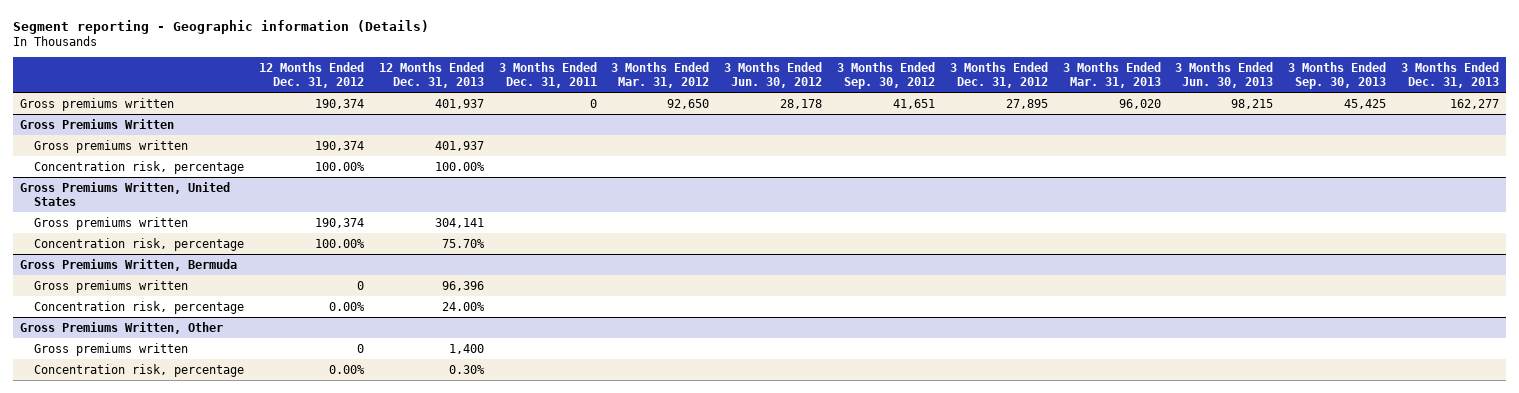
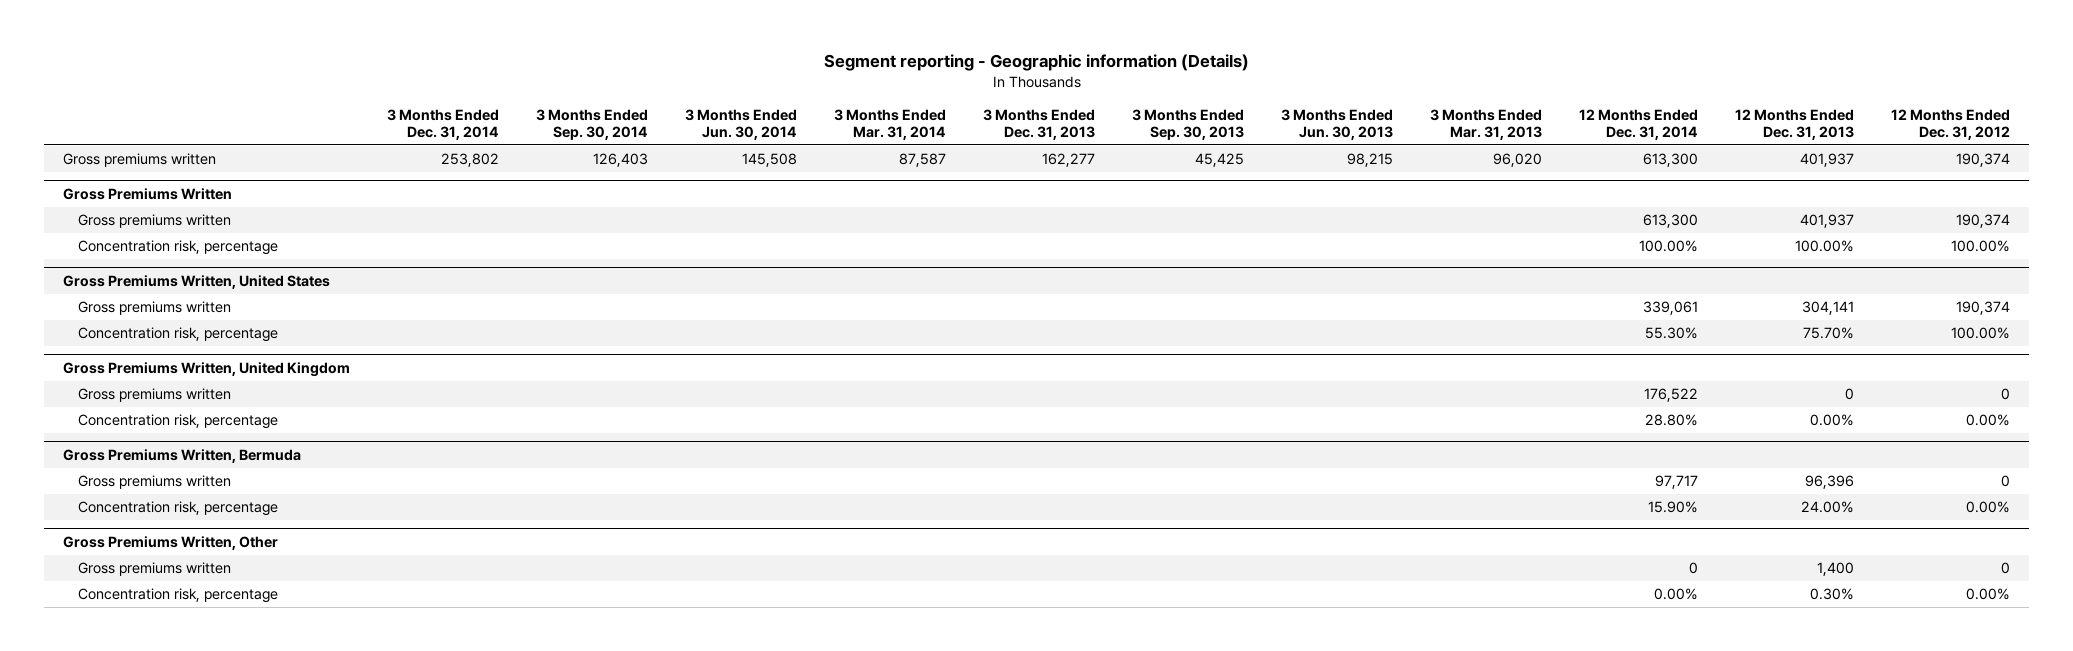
- | 12 Months Ended Dec. 31, 2012 | 12 Months Ended Dec. 31, 2013 | 3 Months Ended Dec. 31, 2011 | 3 Months Ended Mar. 31, 2012 | 3 Months Ended Jun. 30, 2012 | 3 Months Ended Sep. 30, 2012 | 3 Months Ended Dec. 31, 2012 | 3 Months Ended Mar. 31, 2013 | 3 Months Ended Jun. 30, 2013 | 3 Months Ended Sep. 30, 2013 | 3 Months Ended Dec. 31, 2013
+ | 3 Months Ended Dec. 31, 2014 | 3 Months Ended Sep. 30, 2014 | 3 Months Ended Jun. 30, 2014 | 3 Months Ended Mar. 31, 2014 | 3 Months Ended Dec. 31, 2013 | 3 Months Ended Sep. 30, 2013 | 3 Months Ended Jun. 30, 2013 | 3 Months Ended Mar. 31, 2013 | 12 Months Ended Dec. 31, 2014 | 12 Months Ended Dec. 31, 2013 | 12 Months Ended Dec. 31, 2012
+ Gross Premiums Written, United Kingdom
+ Gross premiums written | | | | | | | | | 176,522 | 0 | 0
+ Concentration risk, percentage | | | | | | | | | 28.80% | 0.00% | 0.00%

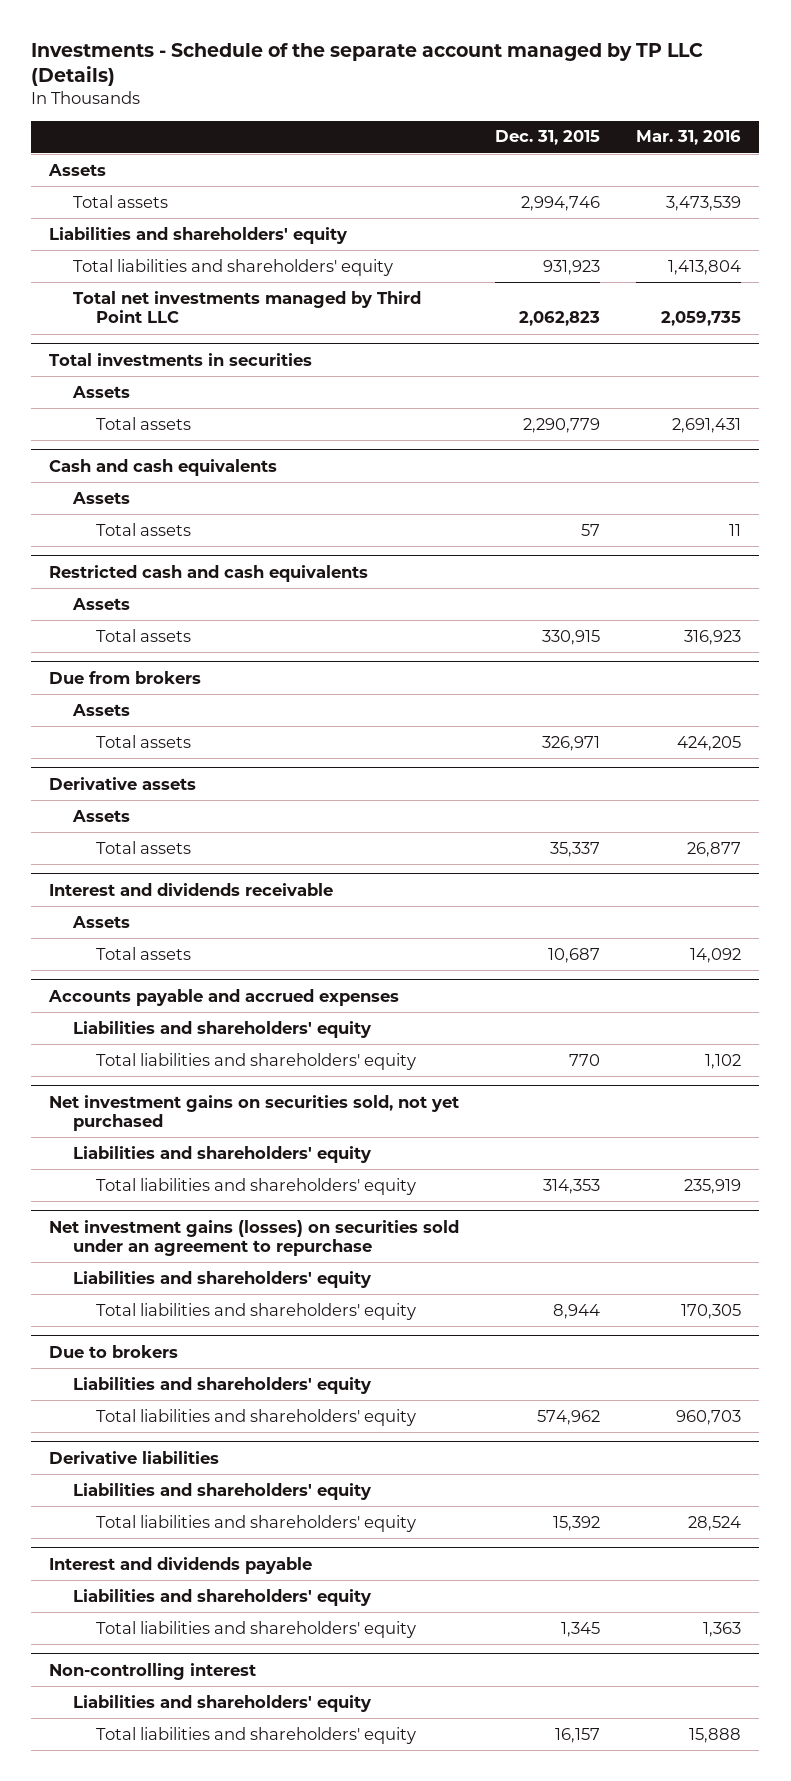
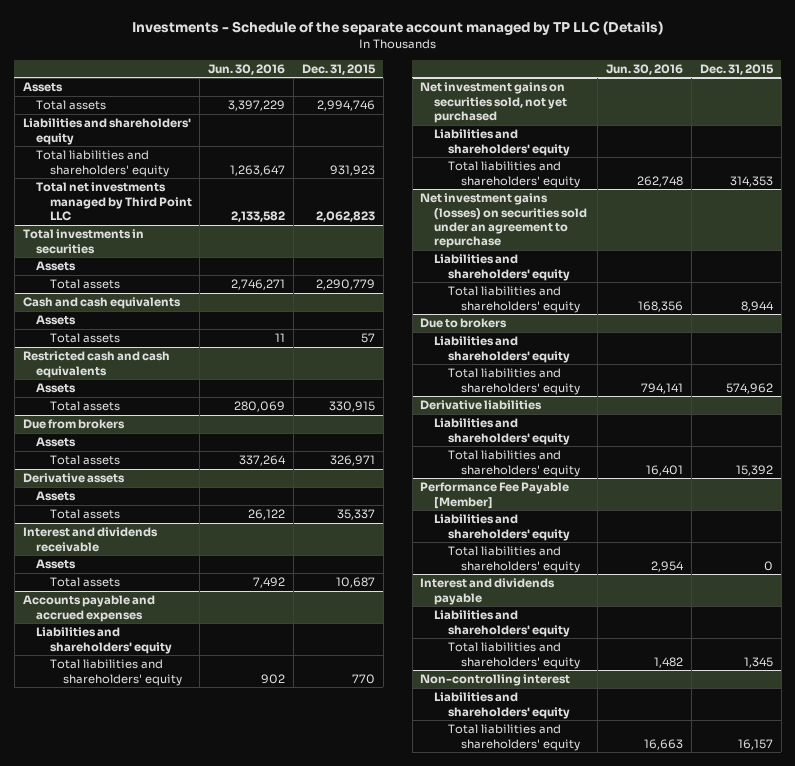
- | Dec. 31, 2015 | Mar. 31, 2016
+ | Jun. 30, 2016 | Dec. 31, 2015
+ Performance Fee Payable [Member]
+ Liabilities and shareholders' equity
+ Total liabilities and shareholders' equity | 2,954 | 0

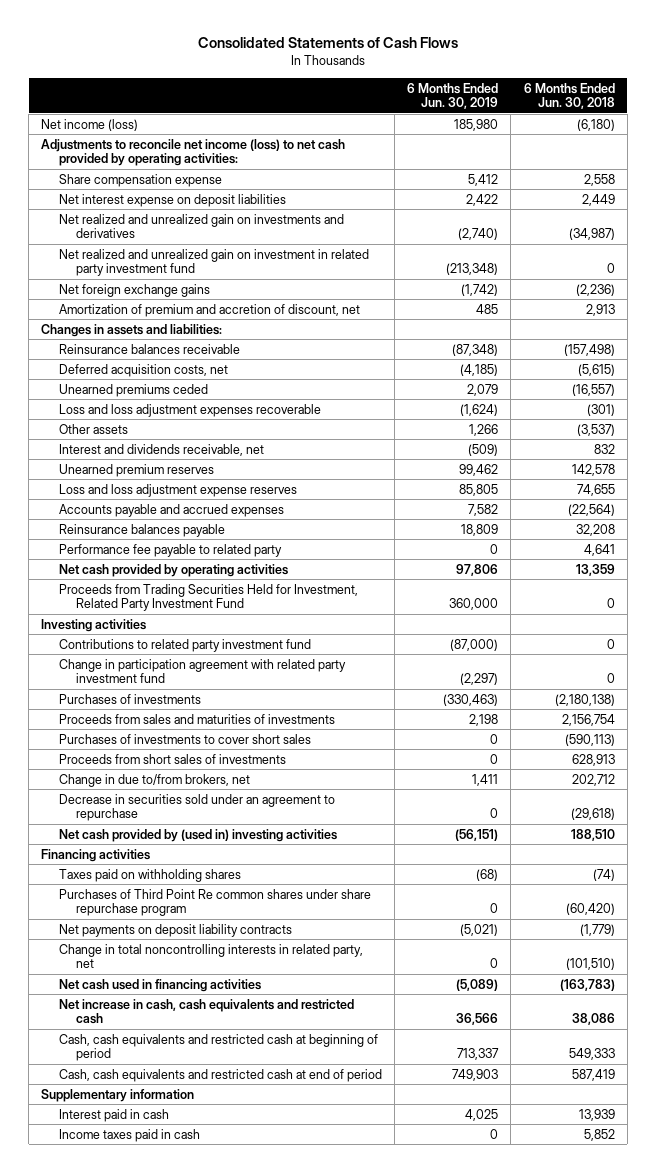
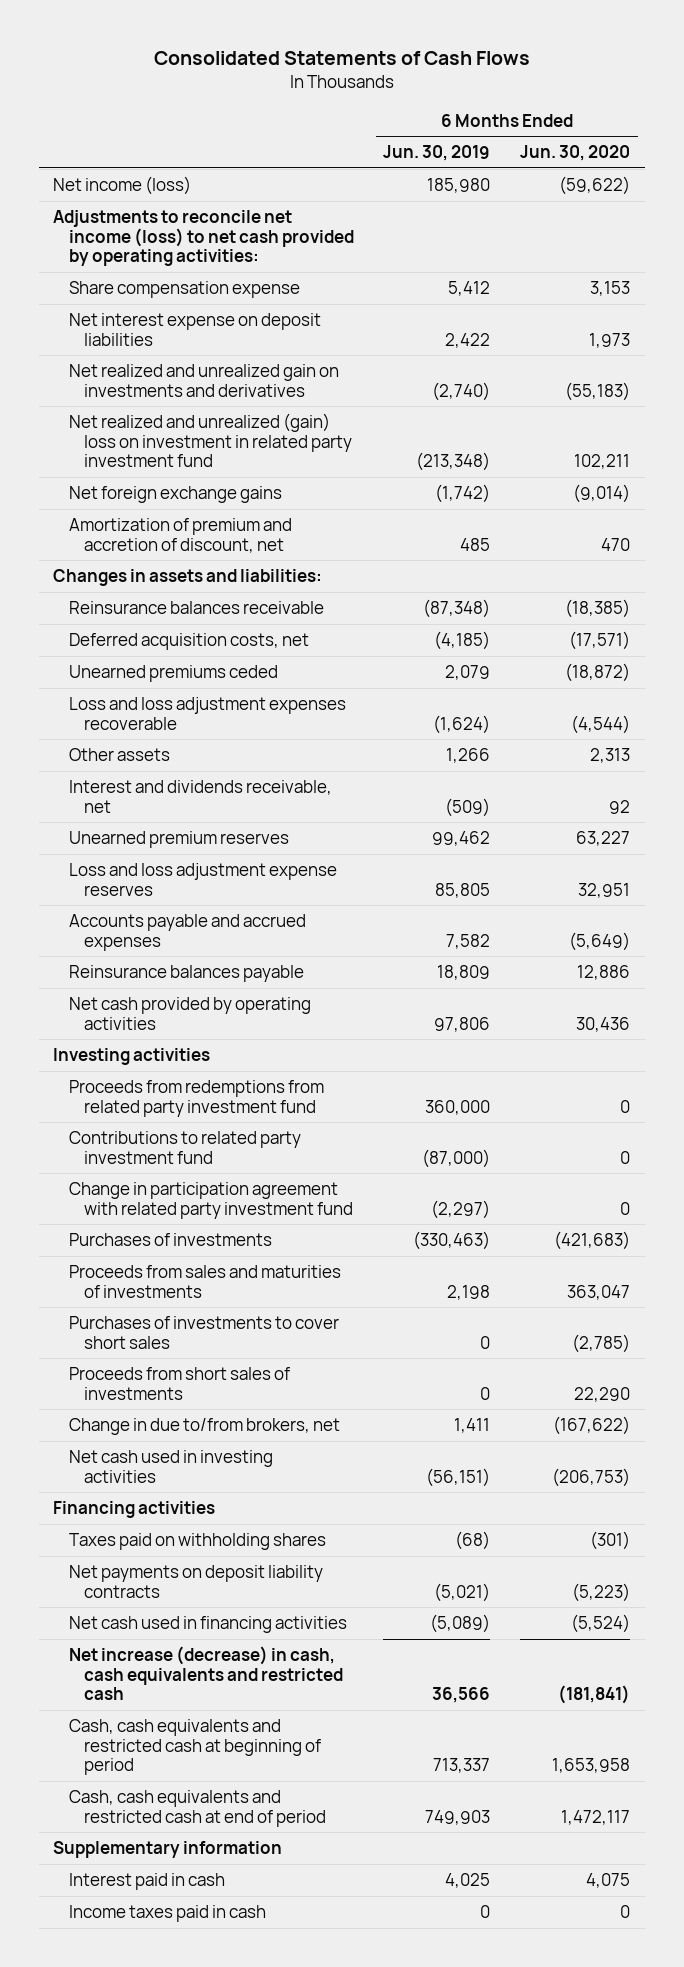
- | 6 Months Ended Jun. 30, 2019 | 6 Months Ended Jun. 30, 2018
+ | 6 Months Ended Jun. 30, 2019 | 6 Months Ended Jun. 30, 2020
- Net realized and unrealized gain on investment in related party investment fund | (213,348) | 0
+ Net realized and unrealized (gain) loss on investment in related party investment fund | (213,348) | 102,211
- Performance fee payable to related party | 0 | 4,641
- Proceeds from Trading Securities Held for Investment, Related Party Investment Fund | 360,000 | 0
+ Proceeds from redemptions from related party investment fund | 360,000 | 0
- Decrease in securities sold under an agreement to repurchase | 0 | (29,618)
- Net cash provided by (used in) investing activities | (56,151) | 188,510
+ Net cash used in investing activities | (56,151) | (206,753)
- Purchases of Third Point Re common shares under share repurchase program | 0 | (60,420)
- Change in total noncontrolling interests in related party, net | 0 | (101,510)
- Net increase in cash, cash equivalents and restricted cash | 36,566 | 38,086
+ Net increase (decrease) in cash, cash equivalents and restricted cash | 36,566 | (181,841)

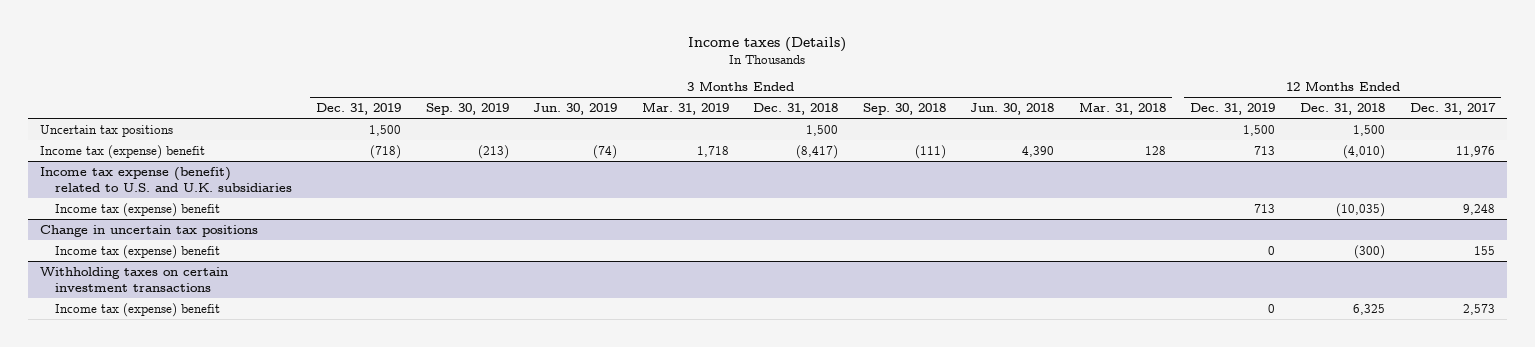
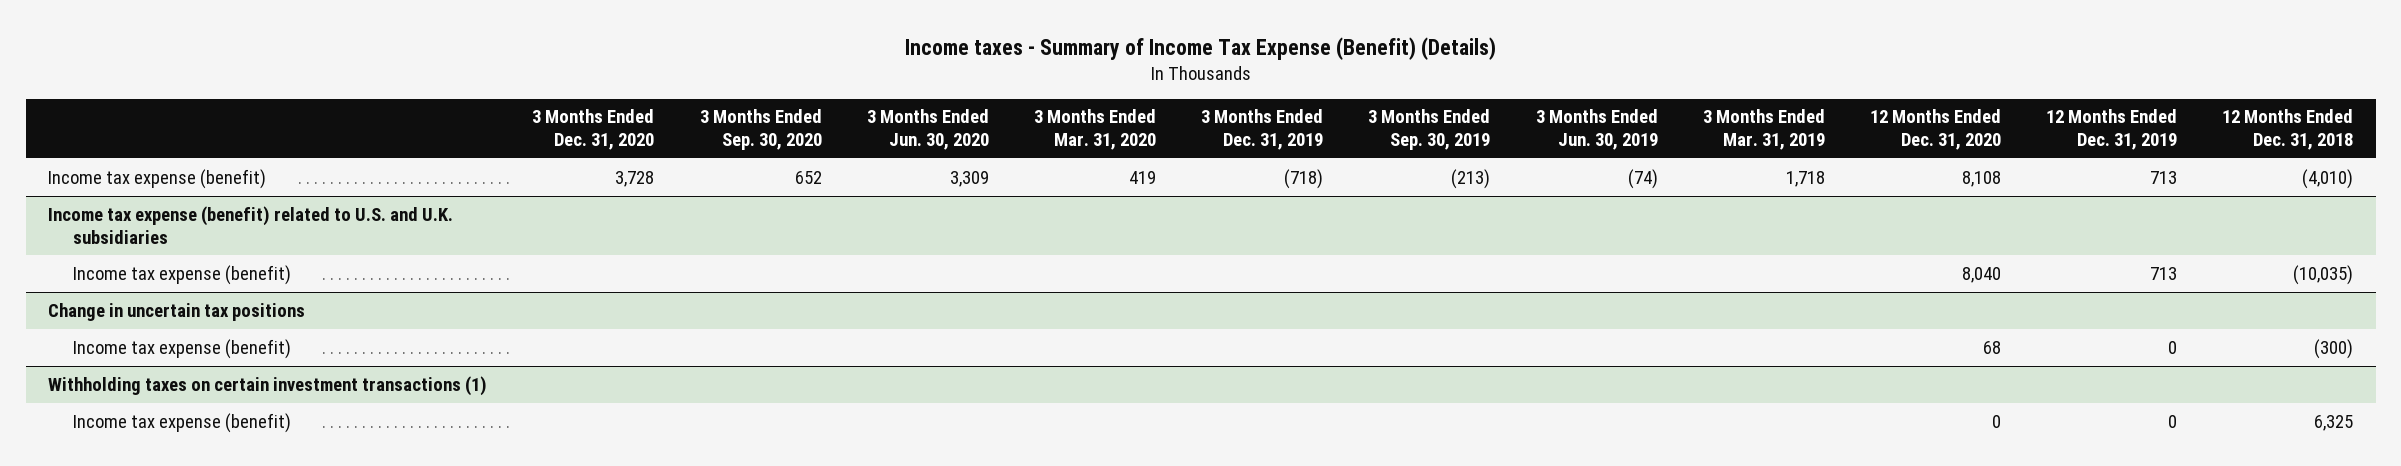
- Income taxes (Details)
+ Income taxes - Summary of Income Tax Expense (Benefit) (Details)
- | 3 Months Ended Dec. 31, 2019 | 3 Months Ended Sep. 30, 2019 | 3 Months Ended Jun. 30, 2019 | 3 Months Ended Mar. 31, 2019 | 3 Months Ended Dec. 31, 2018 | 3 Months Ended Sep. 30, 2018 | 3 Months Ended Jun. 30, 2018 | 3 Months Ended Mar. 31, 2018 | 12 Months Ended Dec. 31, 2019 | 12 Months Ended Dec. 31, 2018 | 12 Months Ended Dec. 31, 2017
+ | 3 Months Ended Dec. 31, 2020 | 3 Months Ended Sep. 30, 2020 | 3 Months Ended Jun. 30, 2020 | 3 Months Ended Mar. 31, 2020 | 3 Months Ended Dec. 31, 2019 | 3 Months Ended Sep. 30, 2019 | 3 Months Ended Jun. 30, 2019 | 3 Months Ended Mar. 31, 2019 | 12 Months Ended Dec. 31, 2020 | 12 Months Ended Dec. 31, 2019 | 12 Months Ended Dec. 31, 2018
- Uncertain tax positions | 1,500 | | | | 1,500 | | | | 1,500 | 1,500 |
- Income tax (expense) benefit | (718) | (213) | (74) | 1,718 | (8,417) | (111) | 4,390 | 128 | 713 | (4,010) | 11,976
+ Income tax expense (benefit) | 3,728 | 652 | 3,309 | 419 | (718) | (213) | (74) | 1,718 | 8,108 | 713 | (4,010)
@ Income tax expense (benefit) related to U.S. and U.K. subsidiaries
- Income tax (expense) benefit | | | | | | | | | 713 | (10,035) | 9,248
+ Income tax expense (benefit) | | | | | | | | | 8,040 | 713 | (10,035)
@ Change in uncertain tax positions
- Income tax (expense) benefit | | | | | | | | | 0 | (300) | 155
- Withholding taxes on certain investment transactions
- Income tax (expense) benefit | | | | | | | | | 0 | 6,325 | 2,573
@ Change in uncertain tax positions
+ Income tax expense (benefit) | | | | | | | | | 68 | 0 | (300)
+ Withholding taxes on certain investment transactions (1)
+ Income tax expense (benefit) | | | | | | | | | 0 | 0 | 6,325

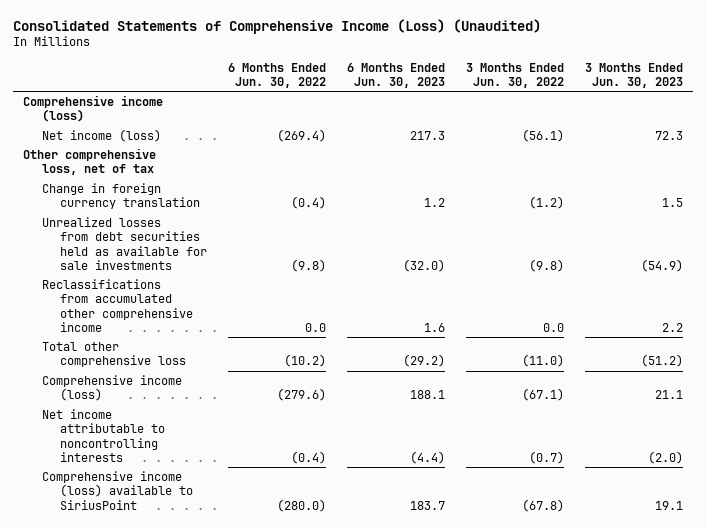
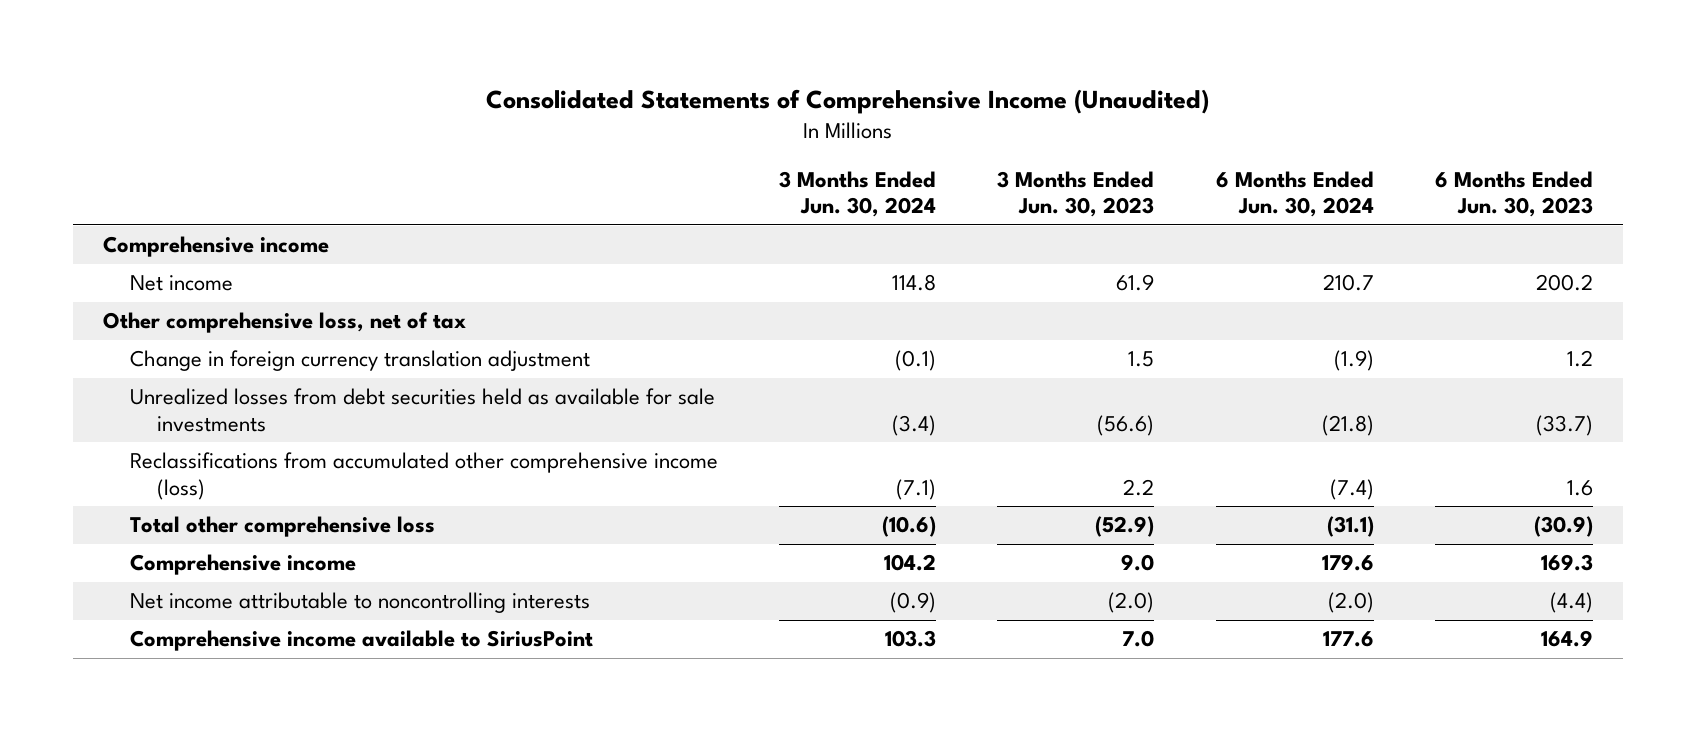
- Consolidated Statements of Comprehensive Income (Loss) (Unaudited)
+ Consolidated Statements of Comprehensive Income (Unaudited)
- | 6 Months Ended Jun. 30, 2022 | 6 Months Ended Jun. 30, 2023 | 3 Months Ended Jun. 30, 2022 | 3 Months Ended Jun. 30, 2023
+ | 3 Months Ended Jun. 30, 2024 | 3 Months Ended Jun. 30, 2023 | 6 Months Ended Jun. 30, 2024 | 6 Months Ended Jun. 30, 2023
- Comprehensive income (loss)
- Net income (loss) | (269.4) | 217.3 | (56.1) | 72.3
+ Comprehensive income
+ Net income | 114.8 | 61.9 | 210.7 | 200.2
- Change in foreign currency translation | (0.4) | 1.2 | (1.2) | 1.5
- Unrealized losses from debt securities held as available for sale investments | (9.8) | (32.0) | (9.8) | (54.9)
- Reclassifications from accumulated other comprehensive income | 0.0 | 1.6 | 0.0 | 2.2
- Total other comprehensive loss | (10.2) | (29.2) | (11.0) | (51.2)
- Comprehensive income (loss) | (279.6) | 188.1 | (67.1) | 21.1
+ Change in foreign currency translation adjustment | (0.1) | 1.5 | (1.9) | 1.2
+ Unrealized losses from debt securities held as available for sale investments | (3.4) | (56.6) | (21.8) | (33.7)
+ Reclassifications from accumulated other comprehensive income (loss) | (7.1) | 2.2 | (7.4) | 1.6
+ Total other comprehensive loss | (10.6) | (52.9) | (31.1) | (30.9)
+ Comprehensive income | 104.2 | 9.0 | 179.6 | 169.3
- Comprehensive income (loss) available to SiriusPoint | (280.0) | 183.7 | (67.8) | 19.1
+ Comprehensive income available to SiriusPoint | 103.3 | 7.0 | 177.6 | 164.9

